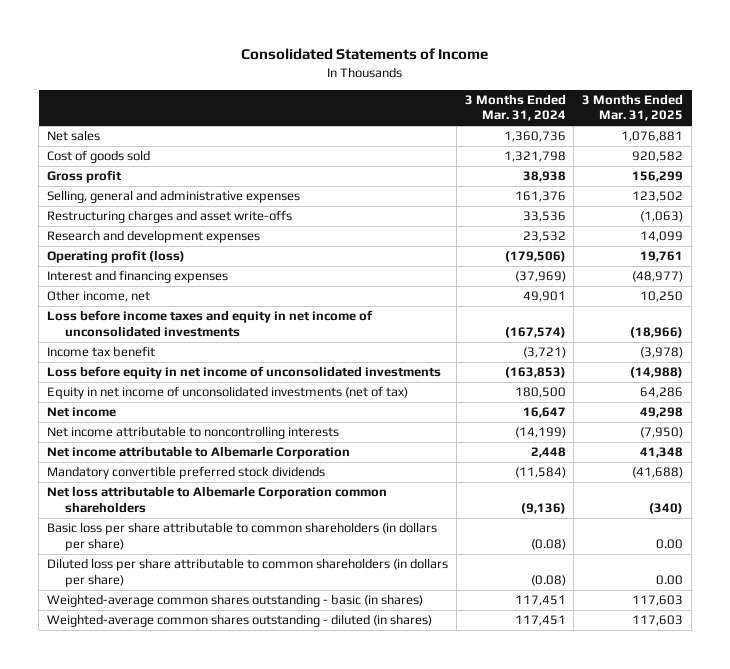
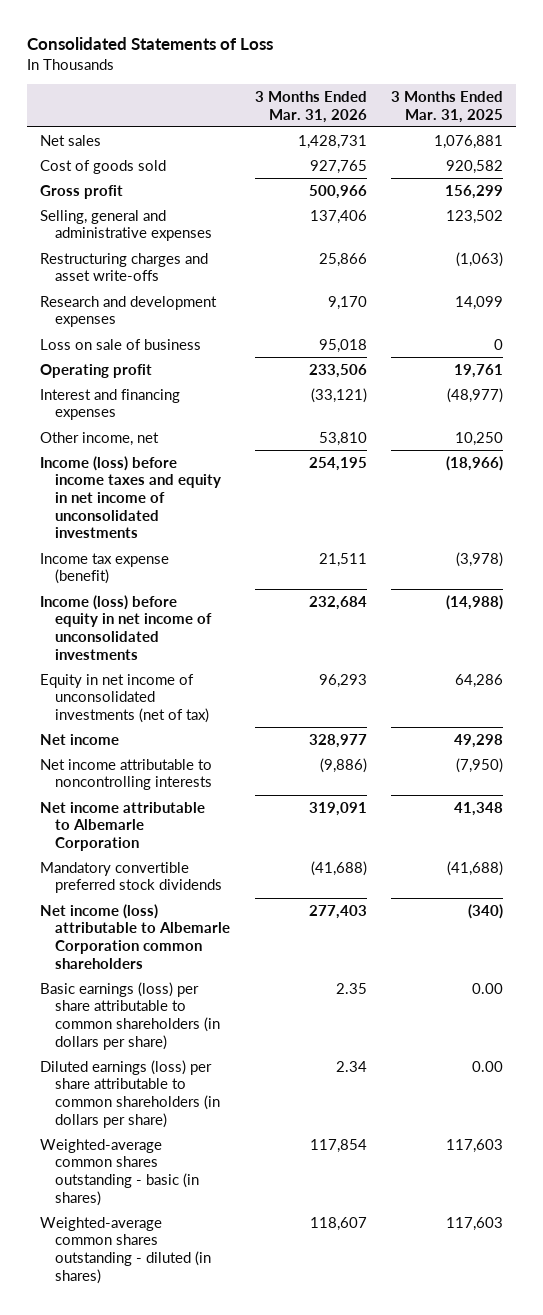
- Consolidated Statements of Income
+ Consolidated Statements of Loss
- | 3 Months Ended Mar. 31, 2024 | 3 Months Ended Mar. 31, 2025
+ | 3 Months Ended Mar. 31, 2026 | 3 Months Ended Mar. 31, 2025
- Operating profit (loss) | (179,506) | 19,761
+ Loss on sale of business | 95,018 | 0
+ Operating profit | 233,506 | 19,761
- Loss before income taxes and equity in net income of unconsolidated investments | (167,574) | (18,966)
- Income tax benefit | (3,721) | (3,978)
- Loss before equity in net income of unconsolidated investments | (163,853) | (14,988)
+ Income (loss) before income taxes and equity in net income of unconsolidated investments | 254,195 | (18,966)
+ Income tax expense (benefit) | 21,511 | (3,978)
+ Income (loss) before equity in net income of unconsolidated investments | 232,684 | (14,988)
- Net loss attributable to Albemarle Corporation common shareholders | (9,136) | (340)
- Basic loss per share attributable to common shareholders (in dollars per share) | (0.08) | 0.00
- Diluted loss per share attributable to common shareholders (in dollars per share) | (0.08) | 0.00
+ Net income (loss) attributable to Albemarle Corporation common shareholders | 277,403 | (340)
+ Basic earnings (loss) per share attributable to common shareholders (in dollars per share) | 2.35 | 0.00
+ Diluted earnings (loss) per share attributable to common shareholders (in dollars per share) | 2.34 | 0.00

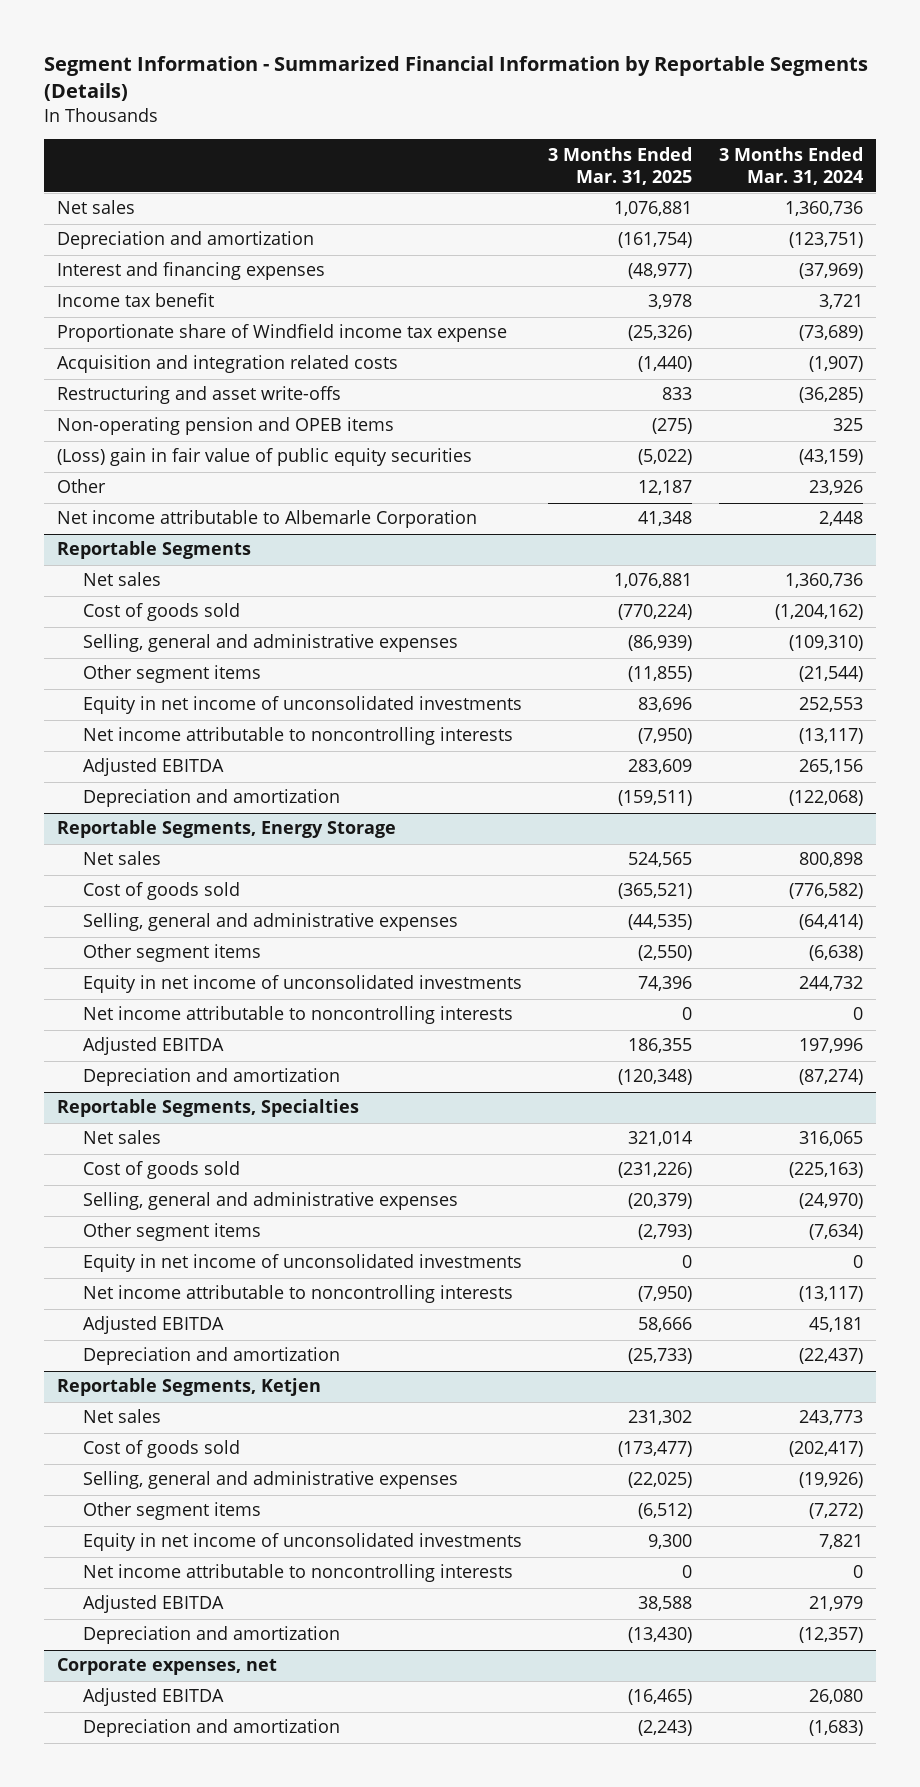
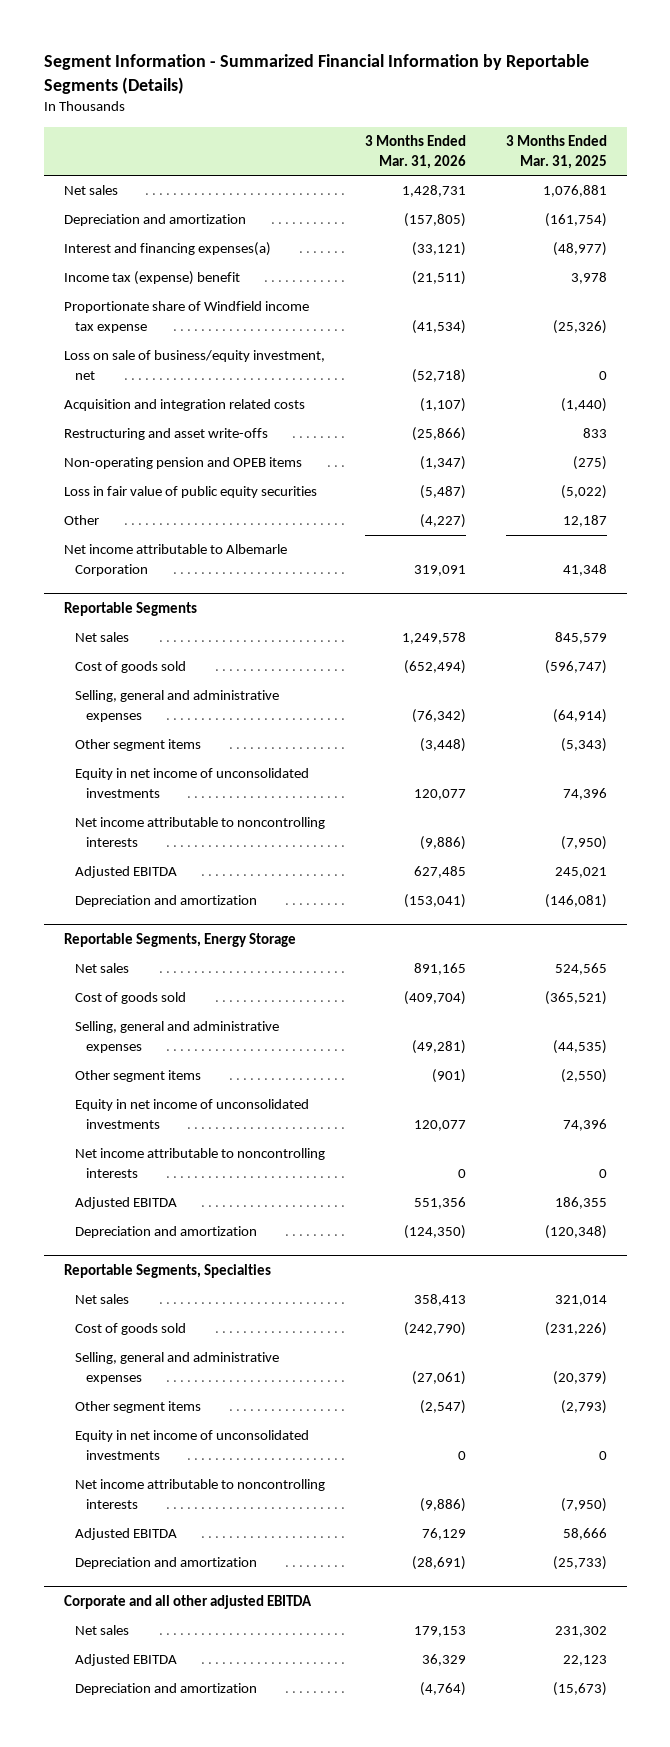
- | 3 Months Ended Mar. 31, 2025 | 3 Months Ended Mar. 31, 2024
+ | 3 Months Ended Mar. 31, 2026 | 3 Months Ended Mar. 31, 2025
- Interest and financing expenses | (48,977) | (37,969)
- Income tax benefit | 3,978 | 3,721
+ Interest and financing expenses(a) | (33,121) | (48,977)
+ Income tax (expense) benefit | (21,511) | 3,978
+ Loss on sale of business/equity investment, net | (52,718) | 0
- (Loss) gain in fair value of public equity securities | (5,022) | (43,159)
+ Loss in fair value of public equity securities | (5,487) | (5,022)
@ Reportable Segments
- Net sales | 1,076,881 | 1,360,736
- Cost of goods sold | (770,224) | (1,204,162)
- Selling, general and administrative expenses | (86,939) | (109,310)
- Other segment items | (11,855) | (21,544)
- Equity in net income of unconsolidated investments | 83,696 | 252,553
+ Net sales | 1,249,578 | 845,579
+ Cost of goods sold | (652,494) | (596,747)
+ Selling, general and administrative expenses | (76,342) | (64,914)
+ Other segment items | (3,448) | (5,343)
+ Equity in net income of unconsolidated investments | 120,077 | 74,396
- Adjusted EBITDA | 283,609 | 265,156
- Depreciation and amortization | (159,511) | (122,068)
+ Adjusted EBITDA | 627,485 | 245,021
+ Depreciation and amortization | (153,041) | (146,081)
- Reportable Segments, Ketjen
+ Corporate and all other adjusted EBITDA
- Cost of goods sold | (173,477) | (202,417)
- Selling, general and administrative expenses | (22,025) | (19,926)
- Other segment items | (6,512) | (7,272)
- Equity in net income of unconsolidated investments | 9,300 | 7,821
- Net income attributable to noncontrolling interests | 0 | 0
- Adjusted EBITDA | 38,588 | 21,979
- Depreciation and amortization | (13,430) | (12,357)
- Corporate expenses, net
- Adjusted EBITDA | (16,465) | 26,080
- Depreciation and amortization | (2,243) | (1,683)
+ Adjusted EBITDA | 36,329 | 22,123
+ Depreciation and amortization | (4,764) | (15,673)

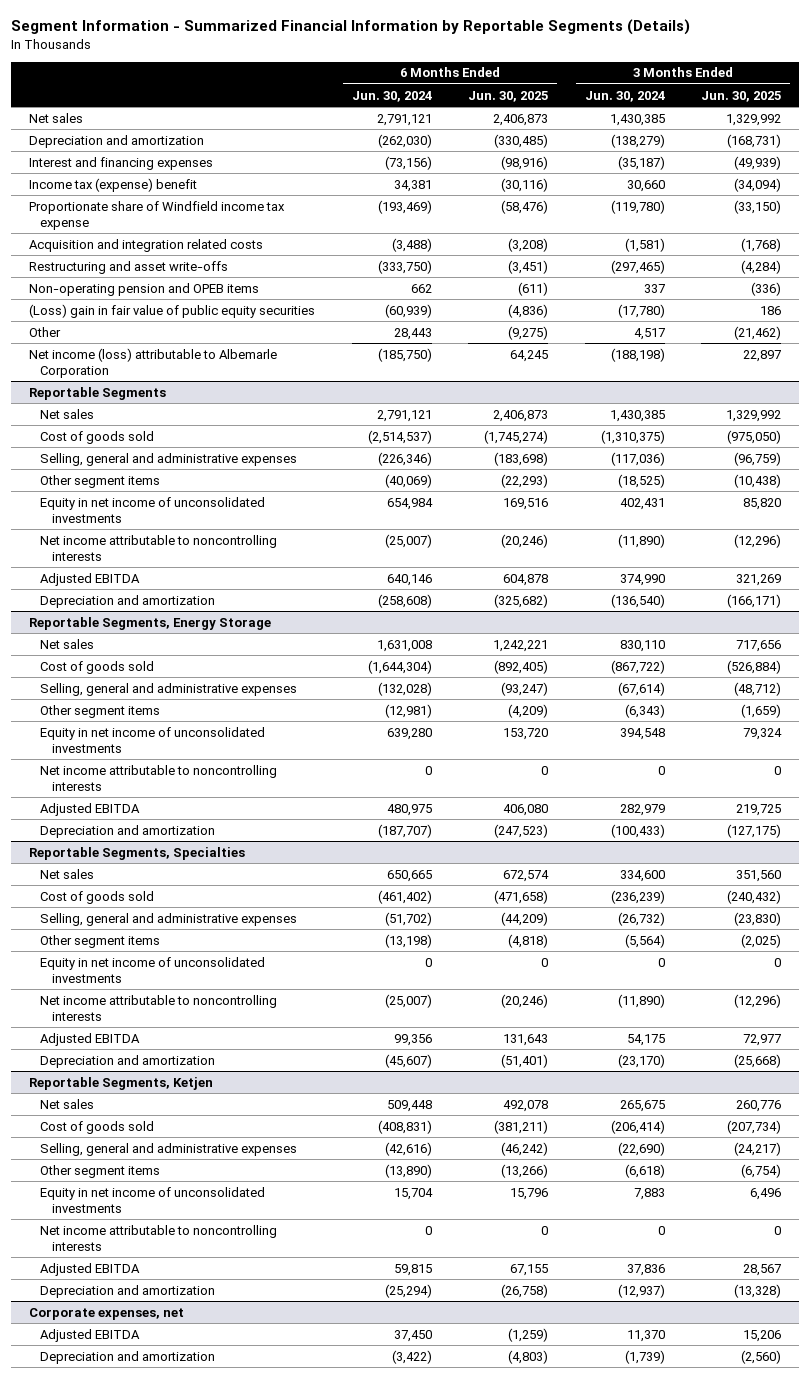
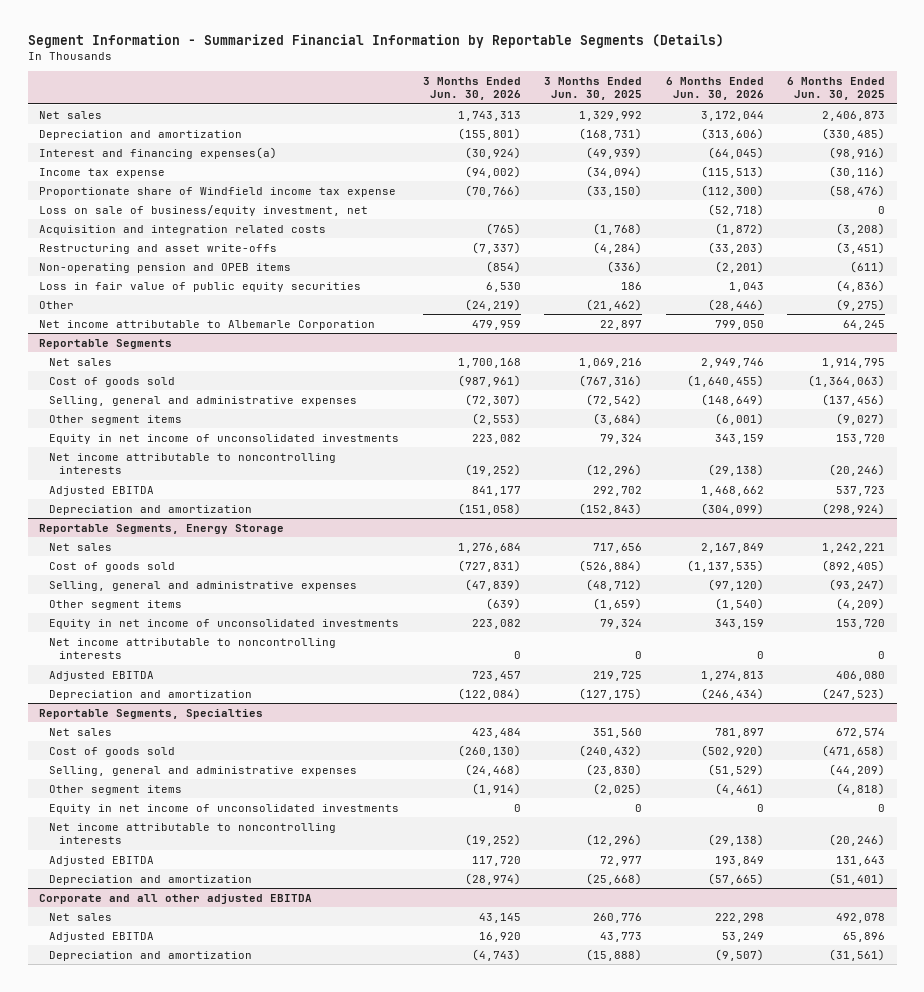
- | 6 Months Ended Jun. 30, 2024 | 6 Months Ended Jun. 30, 2025 | 3 Months Ended Jun. 30, 2024 | 3 Months Ended Jun. 30, 2025
+ | 3 Months Ended Jun. 30, 2026 | 3 Months Ended Jun. 30, 2025 | 6 Months Ended Jun. 30, 2026 | 6 Months Ended Jun. 30, 2025
- Interest and financing expenses | (73,156) | (98,916) | (35,187) | (49,939)
- Income tax (expense) benefit | 34,381 | (30,116) | 30,660 | (34,094)
+ Interest and financing expenses(a) | (30,924) | (49,939) | (64,045) | (98,916)
+ Income tax expense | (94,002) | (34,094) | (115,513) | (30,116)
+ Loss on sale of business/equity investment, net | | | (52,718) | 0
- (Loss) gain in fair value of public equity securities | (60,939) | (4,836) | (17,780) | 186
+ Loss in fair value of public equity securities | 6,530 | 186 | 1,043 | (4,836)
- Net income (loss) attributable to Albemarle Corporation | (185,750) | 64,245 | (188,198) | 22,897
+ Net income attributable to Albemarle Corporation | 479,959 | 22,897 | 799,050 | 64,245
@ Reportable Segments
- Net sales | 2,791,121 | 2,406,873 | 1,430,385 | 1,329,992
- Cost of goods sold | (2,514,537) | (1,745,274) | (1,310,375) | (975,050)
- Selling, general and administrative expenses | (226,346) | (183,698) | (117,036) | (96,759)
- Other segment items | (40,069) | (22,293) | (18,525) | (10,438)
- Equity in net income of unconsolidated investments | 654,984 | 169,516 | 402,431 | 85,820
+ Net sales | 1,700,168 | 1,069,216 | 2,949,746 | 1,914,795
+ Cost of goods sold | (987,961) | (767,316) | (1,640,455) | (1,364,063)
+ Selling, general and administrative expenses | (72,307) | (72,542) | (148,649) | (137,456)
+ Other segment items | (2,553) | (3,684) | (6,001) | (9,027)
+ Equity in net income of unconsolidated investments | 223,082 | 79,324 | 343,159 | 153,720
- Adjusted EBITDA | 640,146 | 604,878 | 374,990 | 321,269
- Depreciation and amortization | (258,608) | (325,682) | (136,540) | (166,171)
+ Adjusted EBITDA | 841,177 | 292,702 | 1,468,662 | 537,723
+ Depreciation and amortization | (151,058) | (152,843) | (304,099) | (298,924)
- Reportable Segments, Ketjen
+ Corporate and all other adjusted EBITDA
- Cost of goods sold | (408,831) | (381,211) | (206,414) | (207,734)
- Selling, general and administrative expenses | (42,616) | (46,242) | (22,690) | (24,217)
- Other segment items | (13,890) | (13,266) | (6,618) | (6,754)
- Equity in net income of unconsolidated investments | 15,704 | 15,796 | 7,883 | 6,496
- Net income attributable to noncontrolling interests | 0 | 0 | 0 | 0
- Adjusted EBITDA | 59,815 | 67,155 | 37,836 | 28,567
- Depreciation and amortization | (25,294) | (26,758) | (12,937) | (13,328)
- Corporate expenses, net
- Adjusted EBITDA | 37,450 | (1,259) | 11,370 | 15,206
- Depreciation and amortization | (3,422) | (4,803) | (1,739) | (2,560)
+ Adjusted EBITDA | 16,920 | 43,773 | 53,249 | 65,896
+ Depreciation and amortization | (4,743) | (15,888) | (9,507) | (31,561)

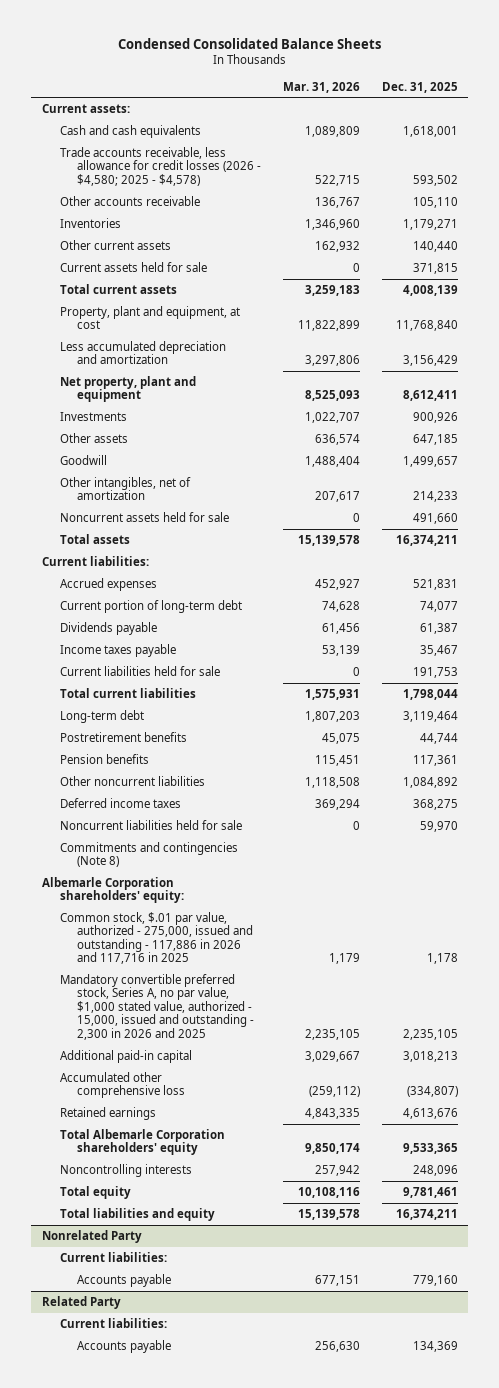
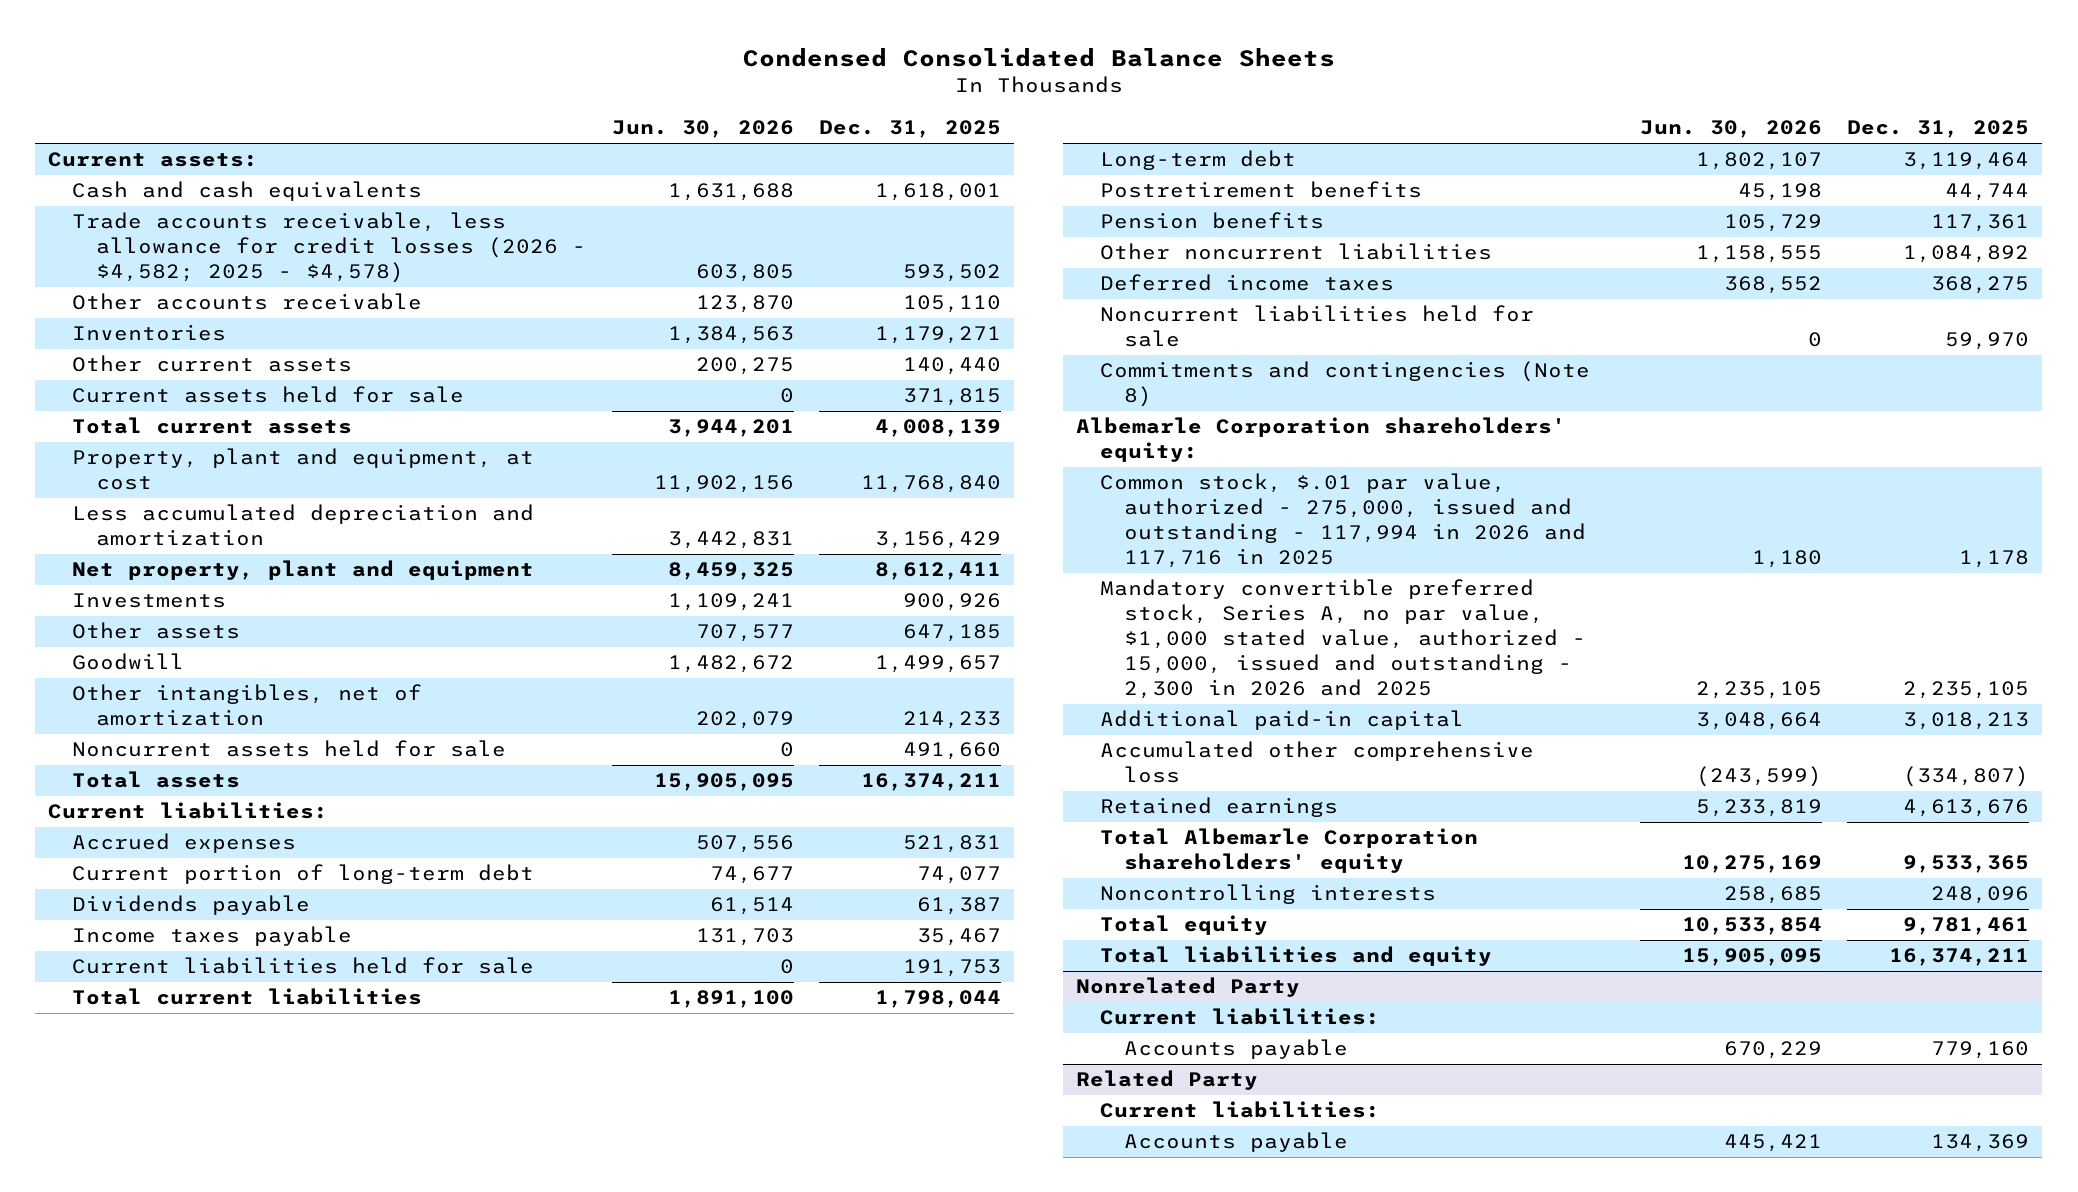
- | Mar. 31, 2026 | Dec. 31, 2025
+ | Jun. 30, 2026 | Dec. 31, 2025
- Trade accounts receivable, less allowance for credit losses (2026 - $4,580; 2025 - $4,578) | 522,715 | 593,502
+ Trade accounts receivable, less allowance for credit losses (2026 - $4,582; 2025 - $4,578) | 603,805 | 593,502
- Common stock, $.01 par value, authorized - 275,000, issued and outstanding - 117,886 in 2026 and 117,716 in 2025 | 1,179 | 1,178
+ Common stock, $.01 par value, authorized - 275,000, issued and outstanding - 117,994 in 2026 and 117,716 in 2025 | 1,180 | 1,178

